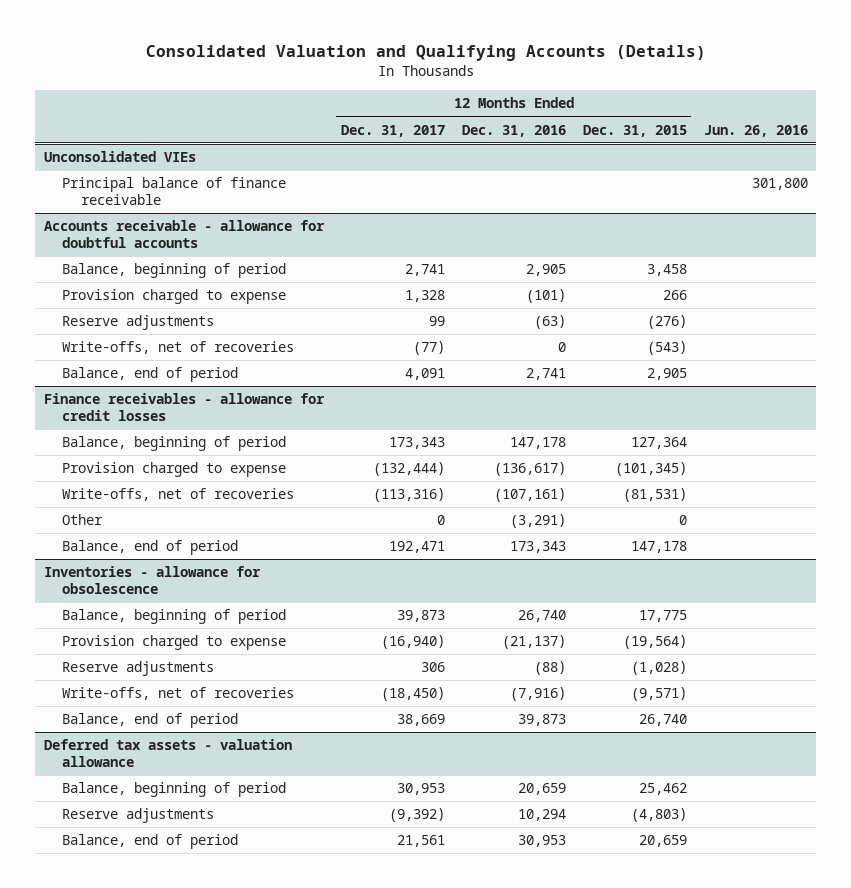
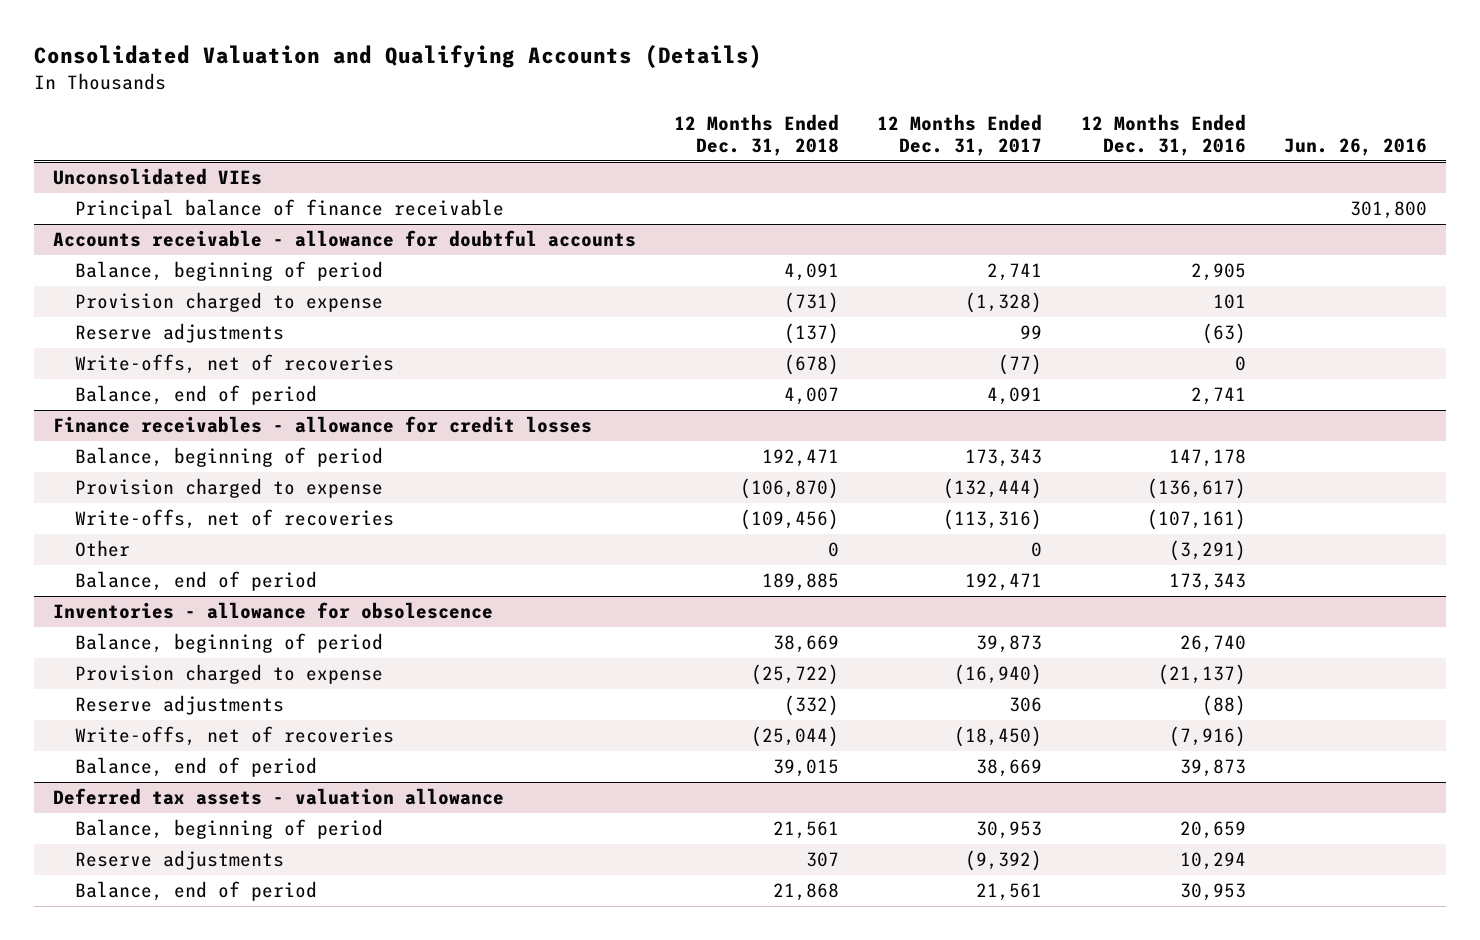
- | 12 Months Ended Dec. 31, 2017 | 12 Months Ended Dec. 31, 2016 | 12 Months Ended Dec. 31, 2015 | Jun. 26, 2016
+ | 12 Months Ended Dec. 31, 2018 | 12 Months Ended Dec. 31, 2017 | 12 Months Ended Dec. 31, 2016 | Jun. 26, 2016
@ Accounts receivable - allowance for doubtful accounts
- Provision charged to expense | 1,328 | (101) | 266 |
+ Provision charged to expense | (731) | (1,328) | 101 |

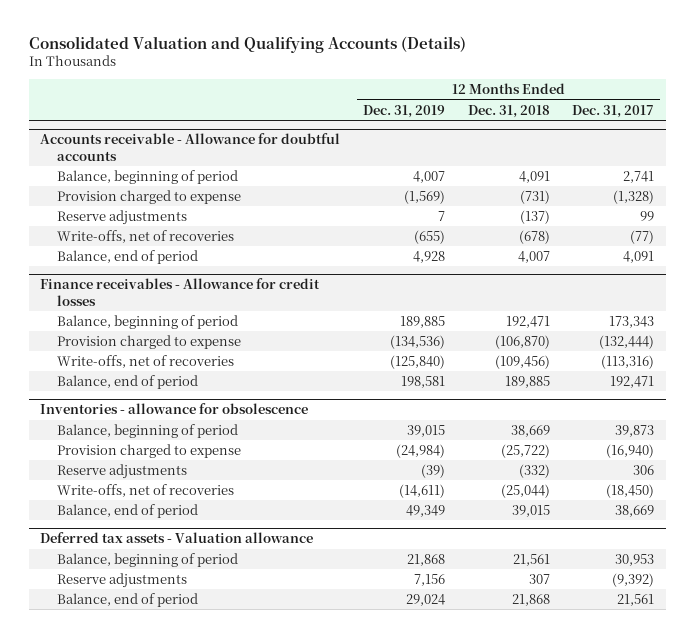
- | 12 Months Ended Dec. 31, 2018 | 12 Months Ended Dec. 31, 2017 | 12 Months Ended Dec. 31, 2016 | Jun. 26, 2016
+ | 12 Months Ended Dec. 31, 2019 | 12 Months Ended Dec. 31, 2018 | 12 Months Ended Dec. 31, 2017
- Unconsolidated VIEs
- Principal balance of finance receivable | | | | 301,800
- Accounts receivable - allowance for doubtful accounts
+ Accounts receivable - Allowance for doubtful accounts
- Finance receivables - allowance for credit losses
+ Finance receivables - Allowance for credit losses
- Other | 0 | 0 | (3,291) |
- Deferred tax assets - valuation allowance
+ Deferred tax assets - Valuation allowance

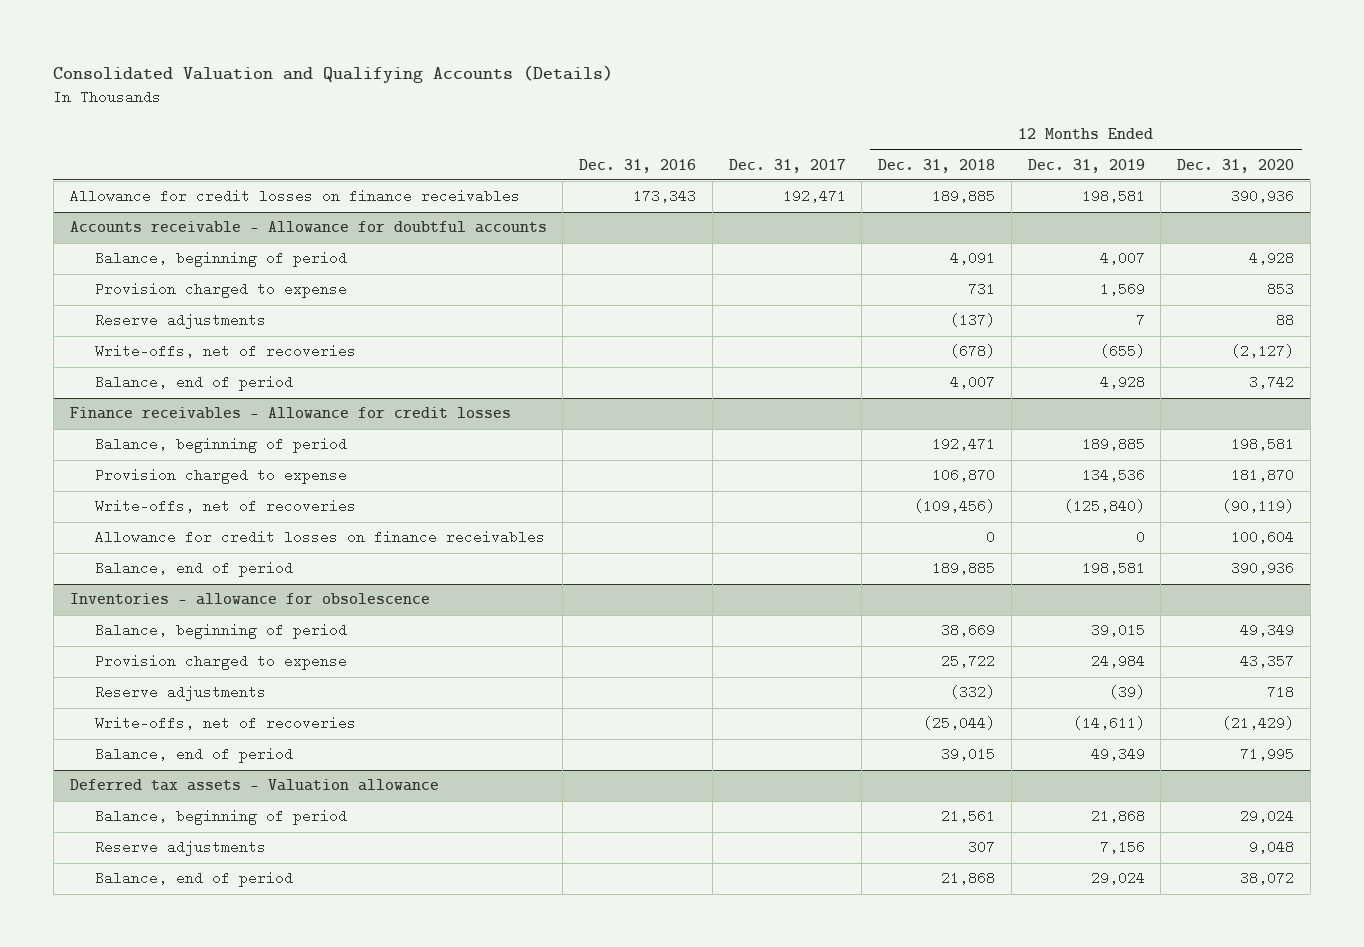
- | 12 Months Ended Dec. 31, 2019 | 12 Months Ended Dec. 31, 2018 | 12 Months Ended Dec. 31, 2017
+ | Dec. 31, 2016 | Dec. 31, 2017 | 12 Months Ended Dec. 31, 2018 | 12 Months Ended Dec. 31, 2019 | 12 Months Ended Dec. 31, 2020
+ Allowance for credit losses on finance receivables | 173,343 | 192,471 | 189,885 | 198,581 | 390,936
@ Accounts receivable - Allowance for doubtful accounts
- Provision charged to expense | (1,569) | (731) | (1,328)
+ Provision charged to expense | | | 731 | 1,569 | 853
@ Finance receivables - Allowance for credit losses
- Provision charged to expense | (134,536) | (106,870) | (132,444)
+ Provision charged to expense | | | 106,870 | 134,536 | 181,870
+ Allowance for credit losses on finance receivables | | | 0 | 0 | 100,604
@ Inventories - allowance for obsolescence
- Provision charged to expense | (24,984) | (25,722) | (16,940)
+ Provision charged to expense | | | 25,722 | 24,984 | 43,357

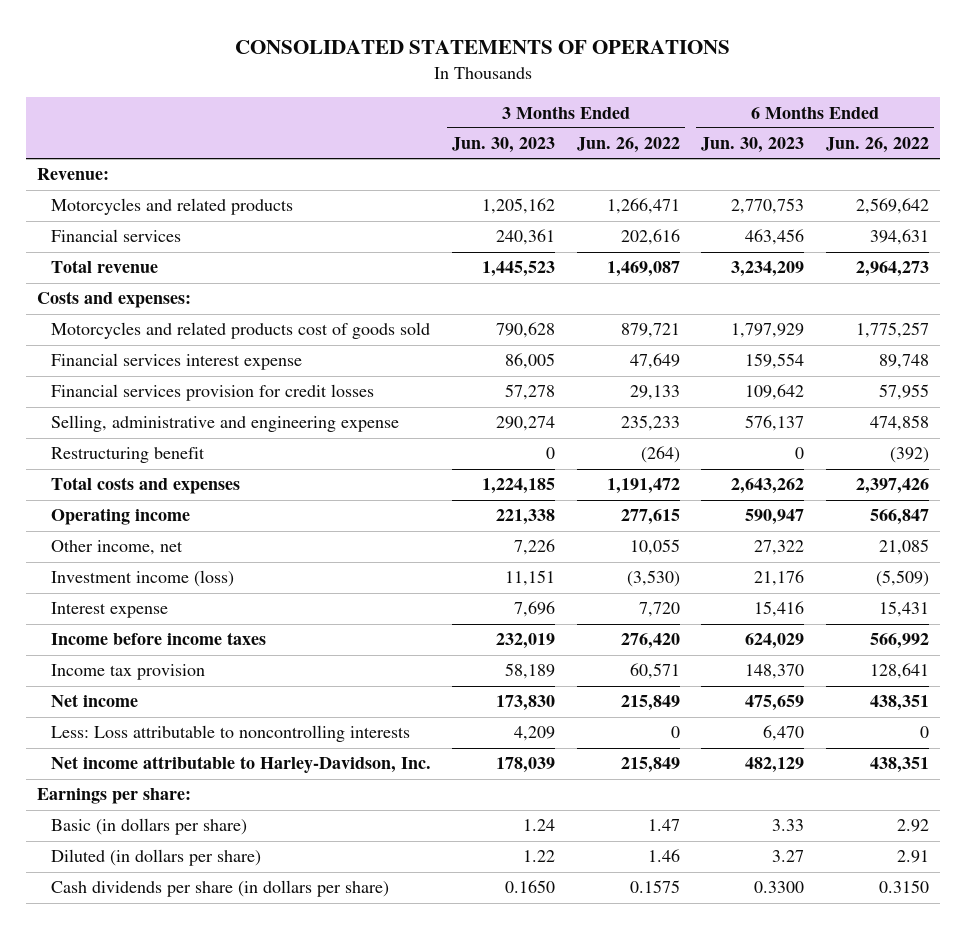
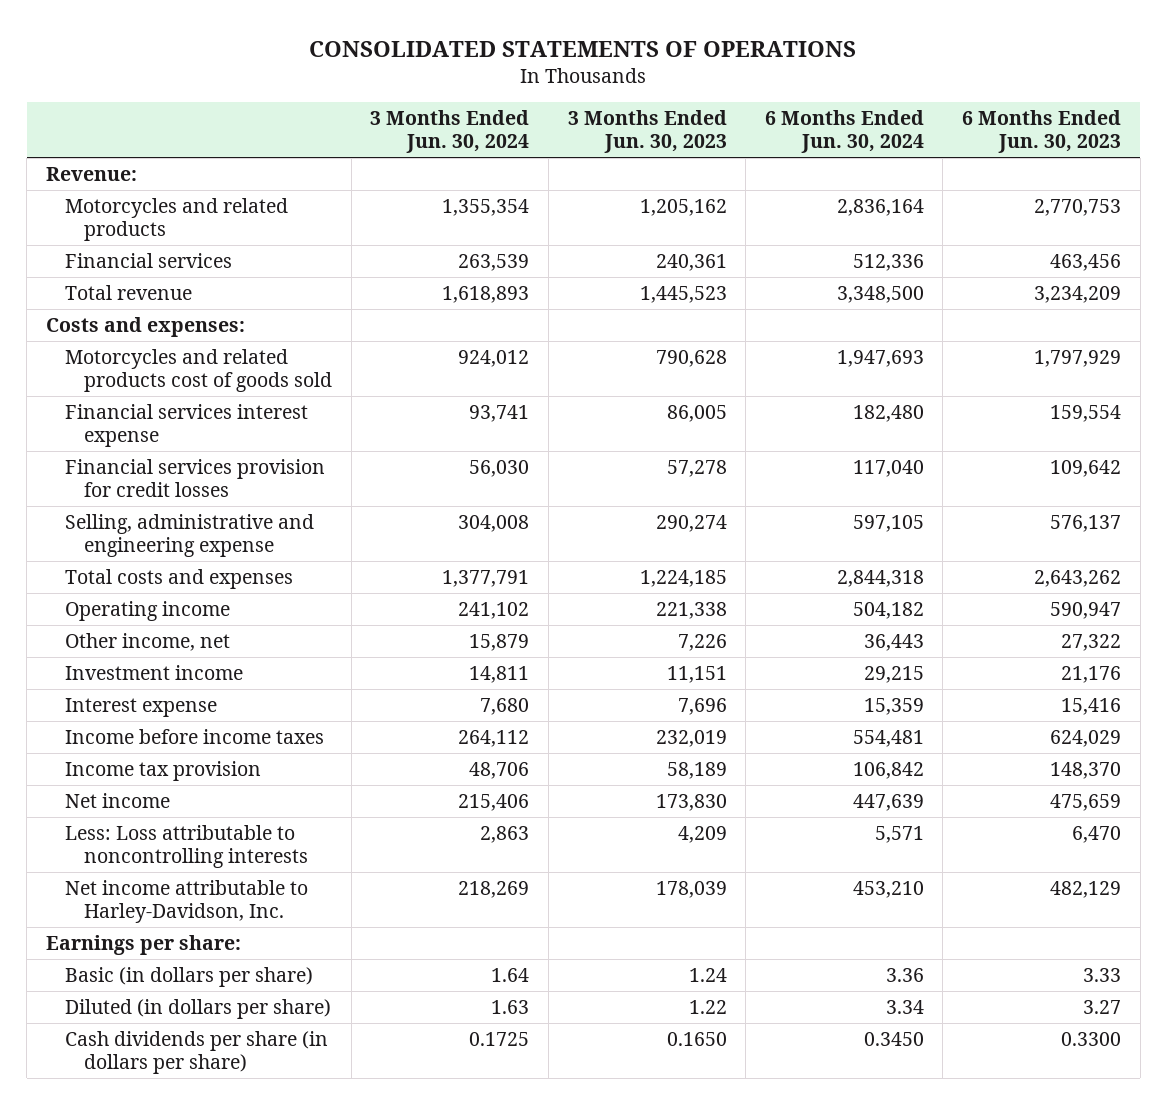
- | 3 Months Ended Jun. 30, 2023 | 3 Months Ended Jun. 26, 2022 | 6 Months Ended Jun. 30, 2023 | 6 Months Ended Jun. 26, 2022
+ | 3 Months Ended Jun. 30, 2024 | 3 Months Ended Jun. 30, 2023 | 6 Months Ended Jun. 30, 2024 | 6 Months Ended Jun. 30, 2023
- Restructuring benefit | 0 | (264) | 0 | (392)
- Investment income (loss) | 11,151 | (3,530) | 21,176 | (5,509)
+ Investment income | 14,811 | 11,151 | 29,215 | 21,176

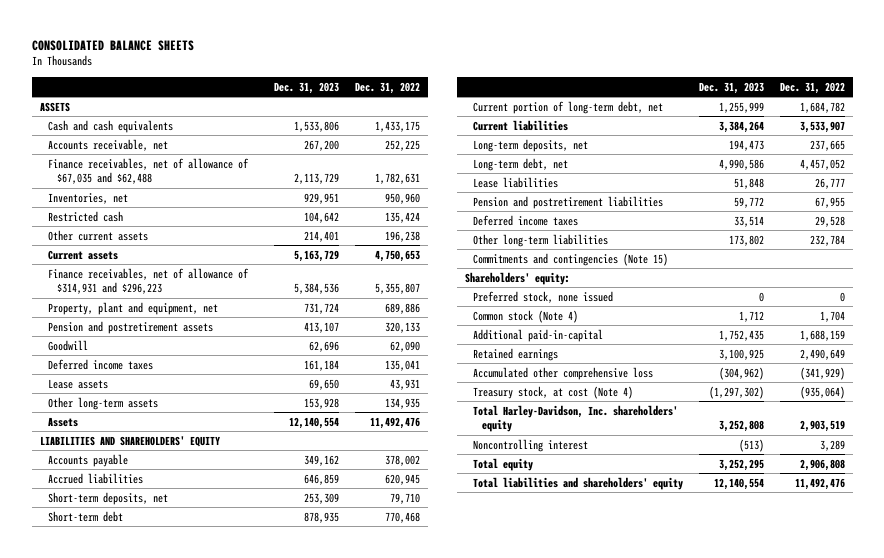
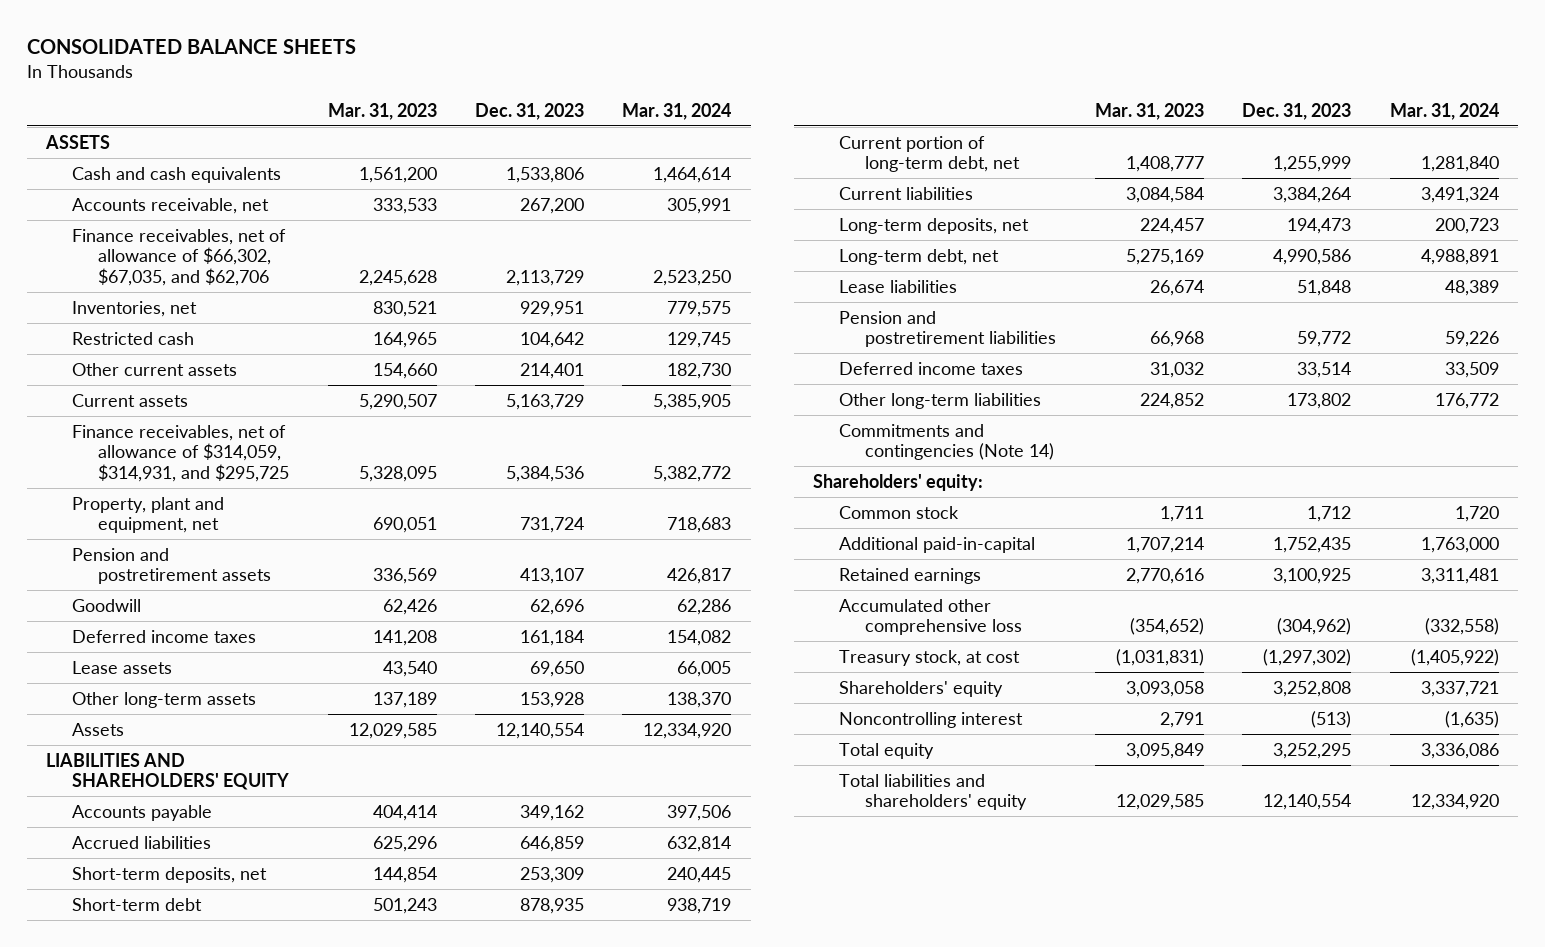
- | Dec. 31, 2023 | Dec. 31, 2022
+ | Mar. 31, 2023 | Dec. 31, 2023 | Mar. 31, 2024
- Finance receivables, net of allowance of $67,035 and $62,488 | 2,113,729 | 1,782,631
+ Finance receivables, net of allowance of $66,302, $67,035, and $62,706 | 2,245,628 | 2,113,729 | 2,523,250
- Finance receivables, net of allowance of $314,931 and $296,223 | 5,384,536 | 5,355,807
+ Finance receivables, net of allowance of $314,059, $314,931, and $295,725 | 5,328,095 | 5,384,536 | 5,382,772
- Commitments and contingencies (Note 15)
+ Commitments and contingencies (Note 14)
- Preferred stock, none issued | 0 | 0
- Common stock (Note 4) | 1,712 | 1,704
+ Common stock | 1,711 | 1,712 | 1,720
- Treasury stock, at cost (Note 4) | (1,297,302) | (935,064)
- Total Harley-Davidson, Inc. shareholders' equity | 3,252,808 | 2,903,519
+ Treasury stock, at cost | (1,031,831) | (1,297,302) | (1,405,922)
+ Shareholders' equity | 3,093,058 | 3,252,808 | 3,337,721

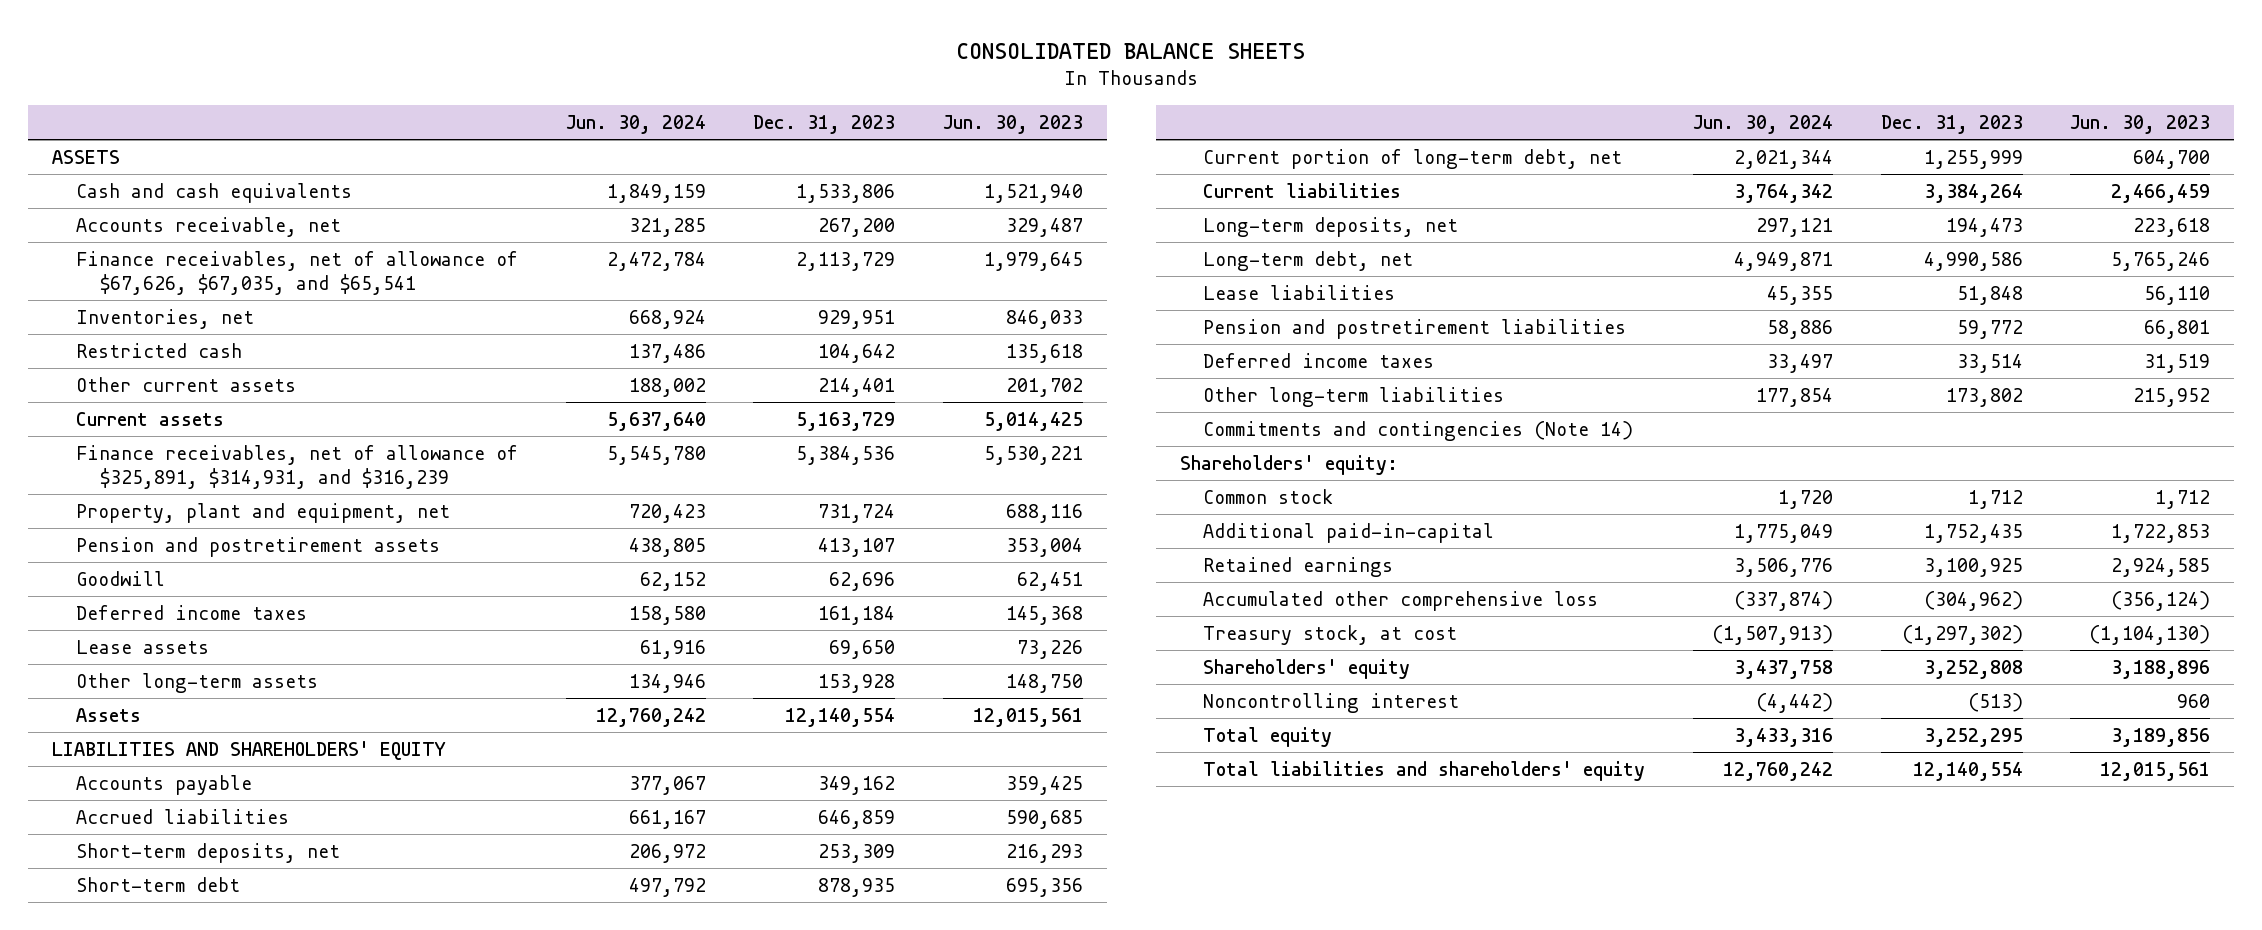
- | Mar. 31, 2023 | Dec. 31, 2023 | Mar. 31, 2024
+ | Jun. 30, 2024 | Dec. 31, 2023 | Jun. 30, 2023
- Finance receivables, net of allowance of $66,302, $67,035, and $62,706 | 2,245,628 | 2,113,729 | 2,523,250
+ Finance receivables, net of allowance of $67,626, $67,035, and $65,541 | 2,472,784 | 2,113,729 | 1,979,645
- Finance receivables, net of allowance of $314,059, $314,931, and $295,725 | 5,328,095 | 5,384,536 | 5,382,772
+ Finance receivables, net of allowance of $325,891, $314,931, and $316,239 | 5,545,780 | 5,384,536 | 5,530,221

